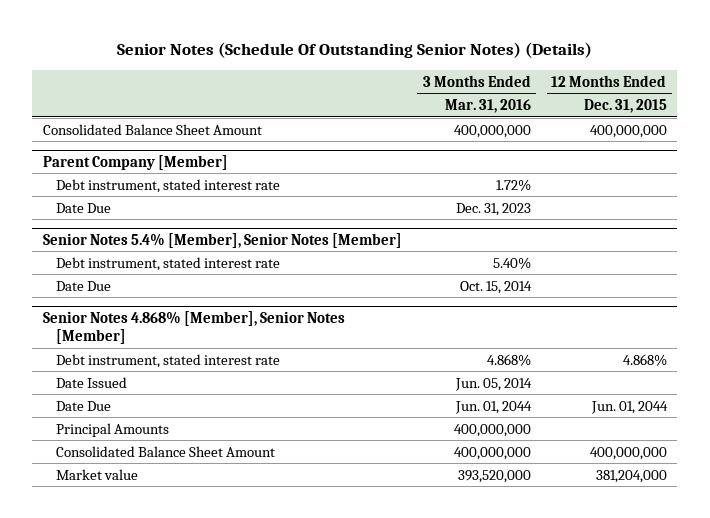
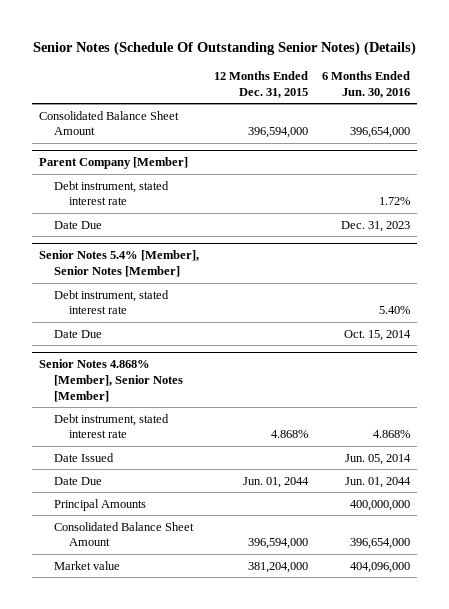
- | 3 Months Ended Mar. 31, 2016 | 12 Months Ended Dec. 31, 2015
+ | 12 Months Ended Dec. 31, 2015 | 6 Months Ended Jun. 30, 2016
- Consolidated Balance Sheet Amount | 400,000,000 | 400,000,000
+ Consolidated Balance Sheet Amount | 396,594,000 | 396,654,000
@ Senior Notes 4.868% [Member], Senior Notes [Member]
- Consolidated Balance Sheet Amount | 400,000,000 | 400,000,000
+ Consolidated Balance Sheet Amount | 396,594,000 | 396,654,000

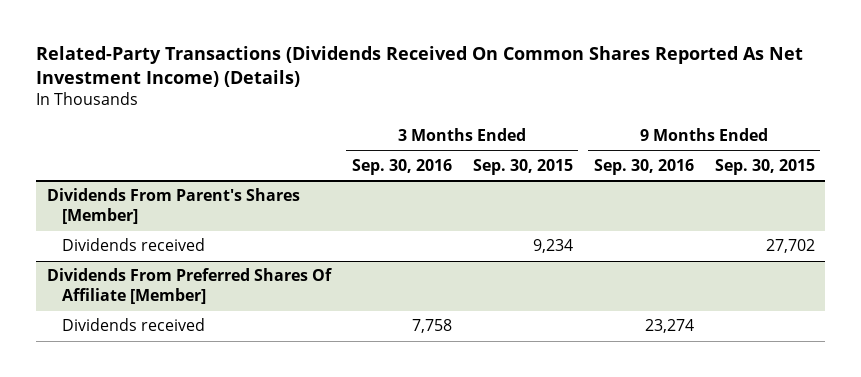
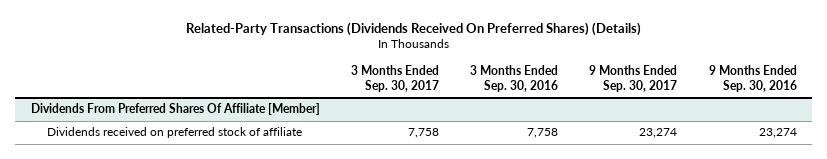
- Related-Party Transactions (Dividends Received On Common Shares Reported As Net Investment Income) (Details)
+ Related-Party Transactions (Dividends Received On Preferred Shares) (Details)
- | 3 Months Ended Sep. 30, 2016 | 3 Months Ended Sep. 30, 2015 | 9 Months Ended Sep. 30, 2016 | 9 Months Ended Sep. 30, 2015
+ | 3 Months Ended Sep. 30, 2017 | 3 Months Ended Sep. 30, 2016 | 9 Months Ended Sep. 30, 2017 | 9 Months Ended Sep. 30, 2016
- Dividends From Parent's Shares [Member]
- Dividends received | | 9,234 | | 27,702
@ Dividends From Preferred Shares Of Affiliate [Member]
- Dividends received | 7,758 | | 23,274 |
+ Dividends received on preferred stock of affiliate | 7,758 | 7,758 | 23,274 | 23,274

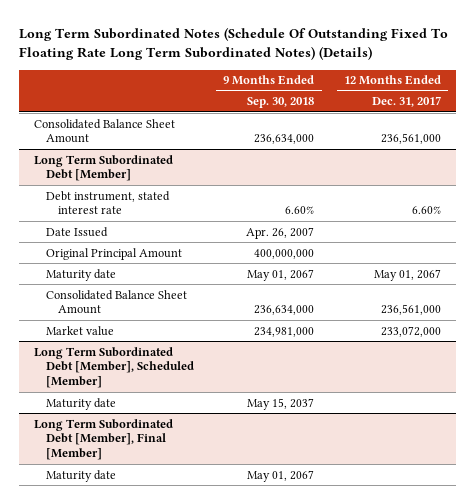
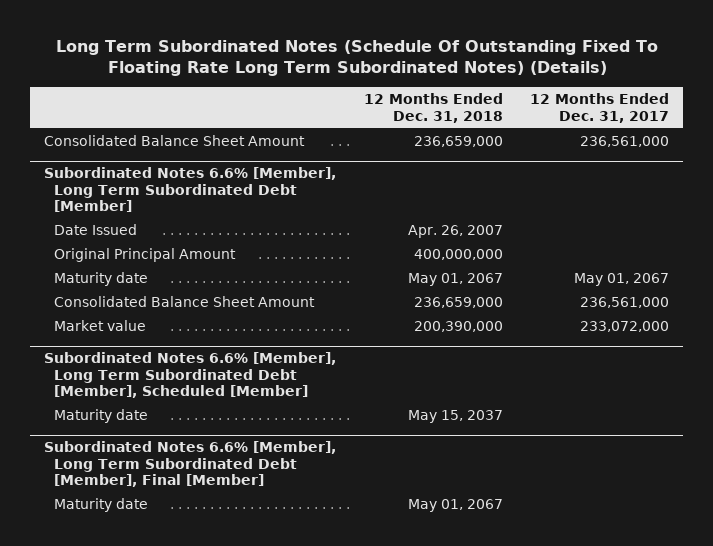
- | 9 Months Ended Sep. 30, 2018 | 12 Months Ended Dec. 31, 2017
+ | 12 Months Ended Dec. 31, 2018 | 12 Months Ended Dec. 31, 2017
- Long Term Subordinated Debt [Member]
- Debt instrument, stated interest rate | 6.60% | 6.60%
+ Subordinated Notes 6.6% [Member], Long Term Subordinated Debt [Member]
- Long Term Subordinated Debt [Member], Scheduled [Member]
+ Subordinated Notes 6.6% [Member], Long Term Subordinated Debt [Member], Scheduled [Member]
- Long Term Subordinated Debt [Member], Final [Member]
+ Subordinated Notes 6.6% [Member], Long Term Subordinated Debt [Member], Final [Member]

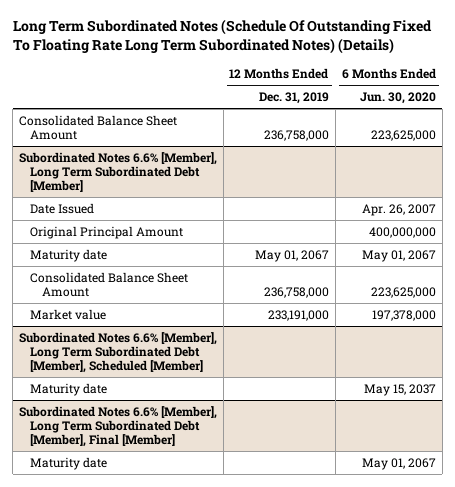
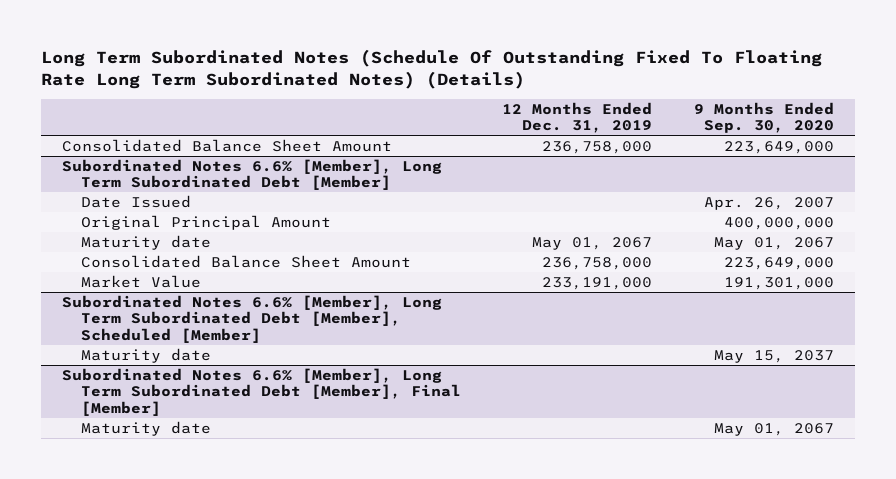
- | 12 Months Ended Dec. 31, 2019 | 6 Months Ended Jun. 30, 2020
+ | 12 Months Ended Dec. 31, 2019 | 9 Months Ended Sep. 30, 2020
@ Subordinated Notes 6.6% [Member], Long Term Subordinated Debt [Member]
- Market value | 233,191,000 | 197,378,000
+ Market Value | 233,191,000 | 191,301,000

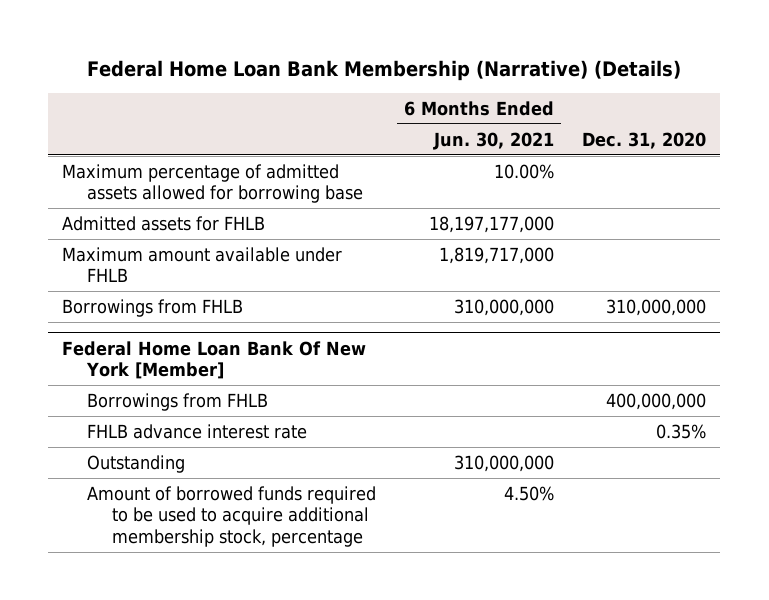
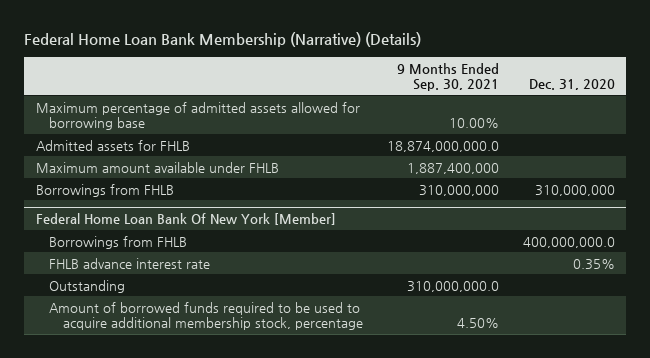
- | 6 Months Ended Jun. 30, 2021 | Dec. 31, 2020
+ | 9 Months Ended Sep. 30, 2021 | Dec. 31, 2020
@ Federal Home Loan Bank Of New York [Member]
- Borrowings from FHLB | | 400,000,000
+ Borrowings from FHLB | | 400,000,000.0

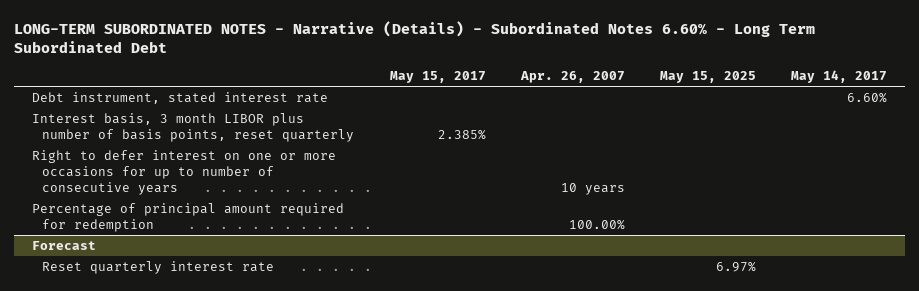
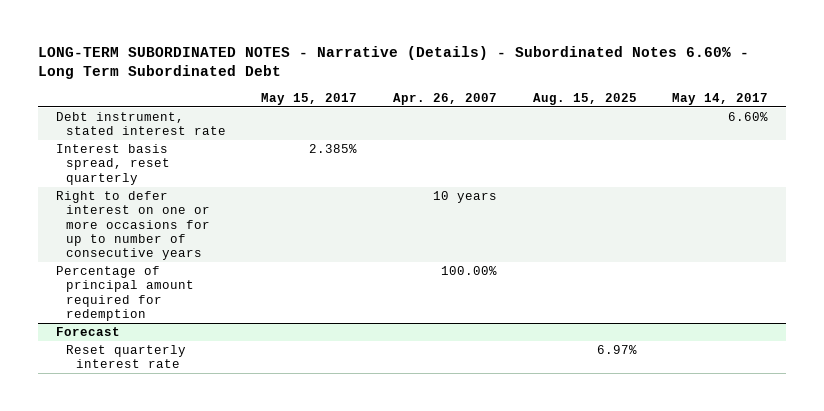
- | May 15, 2017 | Apr. 26, 2007 | May 15, 2025 | May 14, 2017
+ | May 15, 2017 | Apr. 26, 2007 | Aug. 15, 2025 | May 14, 2017
- Interest basis, 3 month LIBOR plus number of basis points, reset quarterly | 2.385% | | |
+ Interest basis spread, reset quarterly | 2.385% | | |

